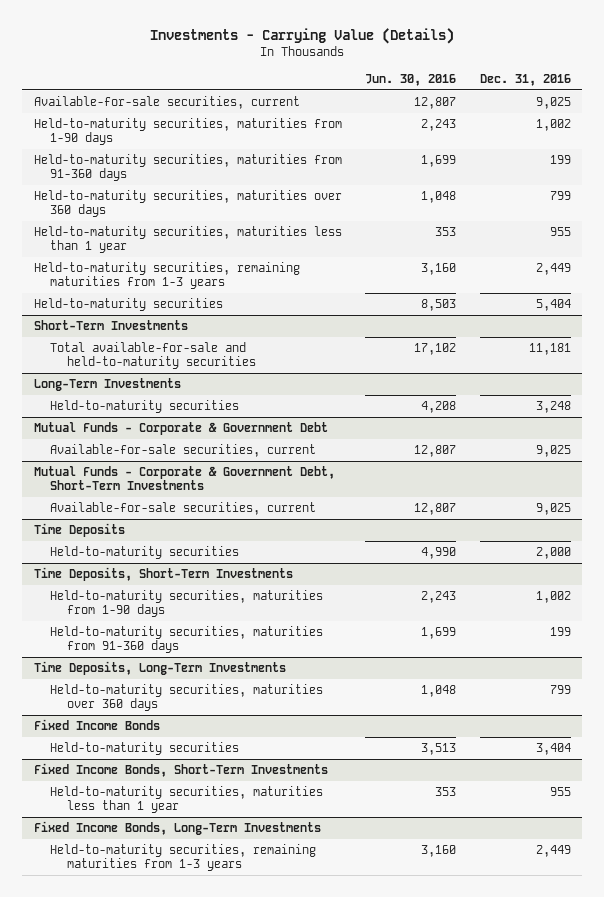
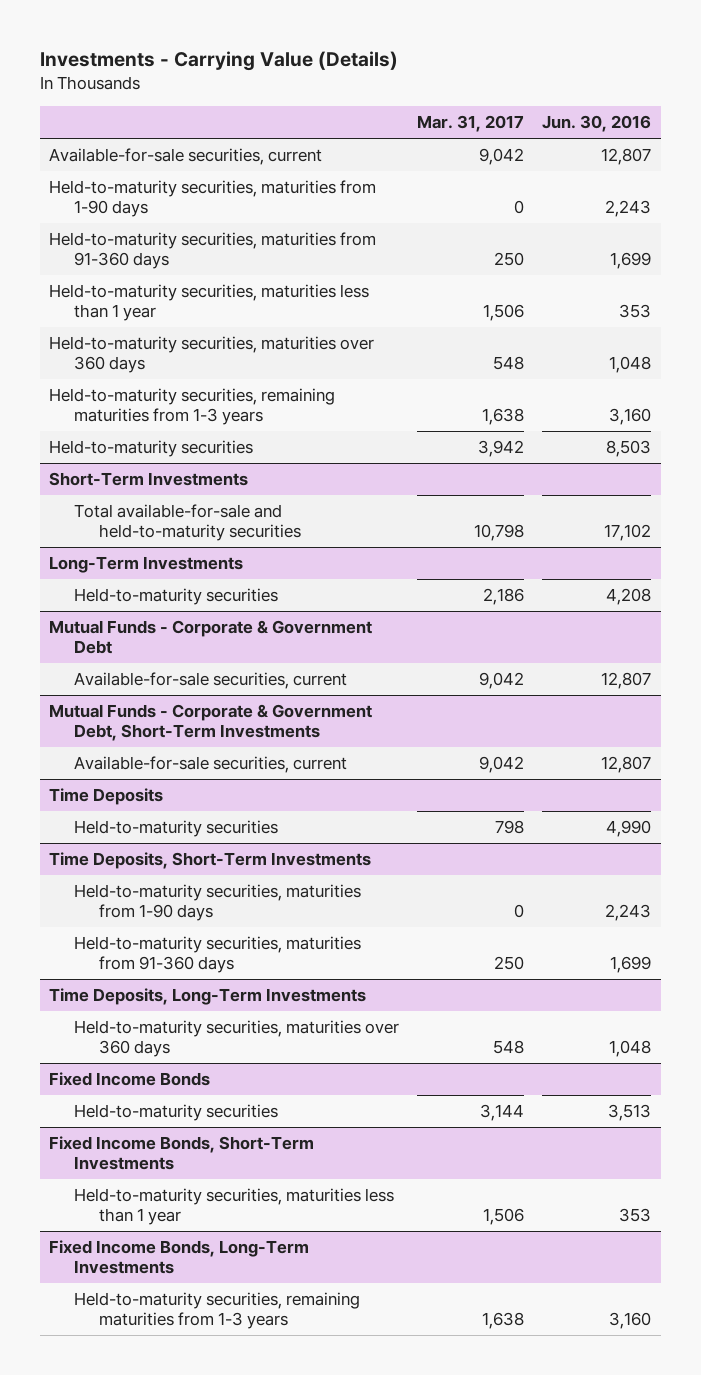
- | Jun. 30, 2016 | Dec. 31, 2016
+ | Mar. 31, 2017 | Jun. 30, 2016
moved down: Held-to-maturity securities, maturities over 360 days | 548 | 1,048

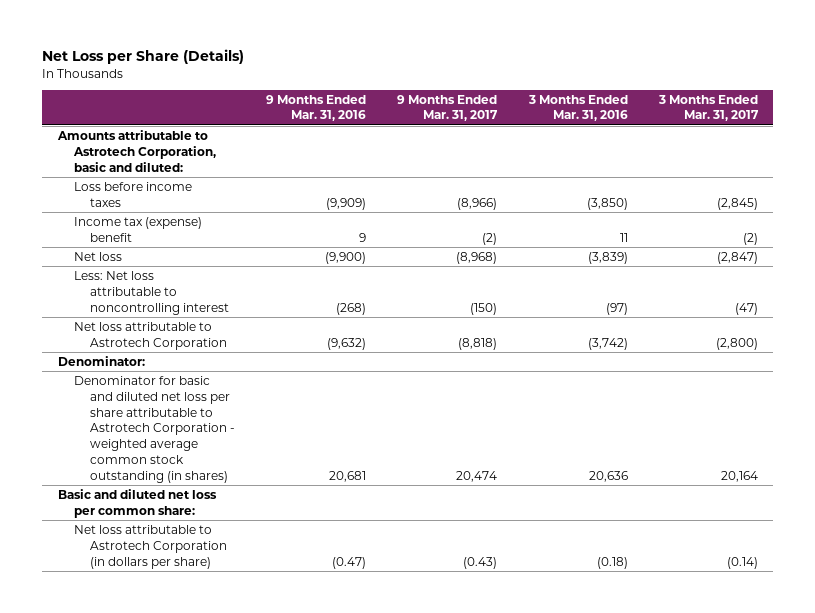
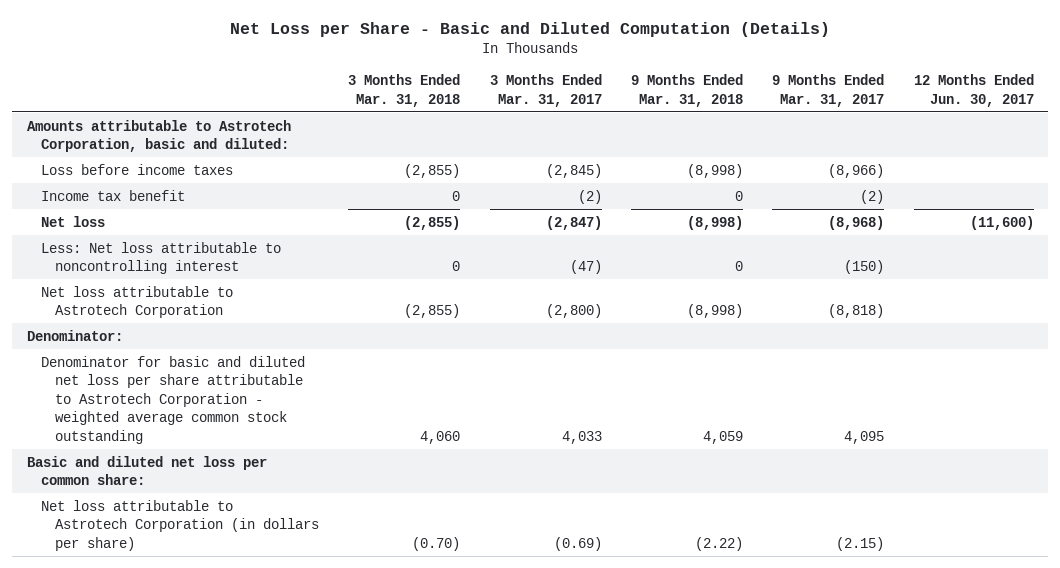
- Net Loss per Share (Details)
+ Net Loss per Share - Basic and Diluted Computation (Details)
- | 9 Months Ended Mar. 31, 2016 | 9 Months Ended Mar. 31, 2017 | 3 Months Ended Mar. 31, 2016 | 3 Months Ended Mar. 31, 2017
+ | 3 Months Ended Mar. 31, 2018 | 3 Months Ended Mar. 31, 2017 | 9 Months Ended Mar. 31, 2018 | 9 Months Ended Mar. 31, 2017 | 12 Months Ended Jun. 30, 2017
- Income tax (expense) benefit | 9 | (2) | 11 | (2)
+ Income tax benefit | 0 | (2) | 0 | (2) |
- Denominator for basic and diluted net loss per share attributable to Astrotech Corporation - weighted average common stock outstanding (in shares) | 20,681 | 20,474 | 20,636 | 20,164
+ Denominator for basic and diluted net loss per share attributable to Astrotech Corporation - weighted average common stock outstanding | 4,060 | 4,033 | 4,059 | 4,095 |
- Net loss attributable to Astrotech Corporation (in dollars per share) | (0.47) | (0.43) | (0.18) | (0.14)
+ Net loss attributable to Astrotech Corporation (in dollars per share) | (0.70) | (0.69) | (2.22) | (2.15) |

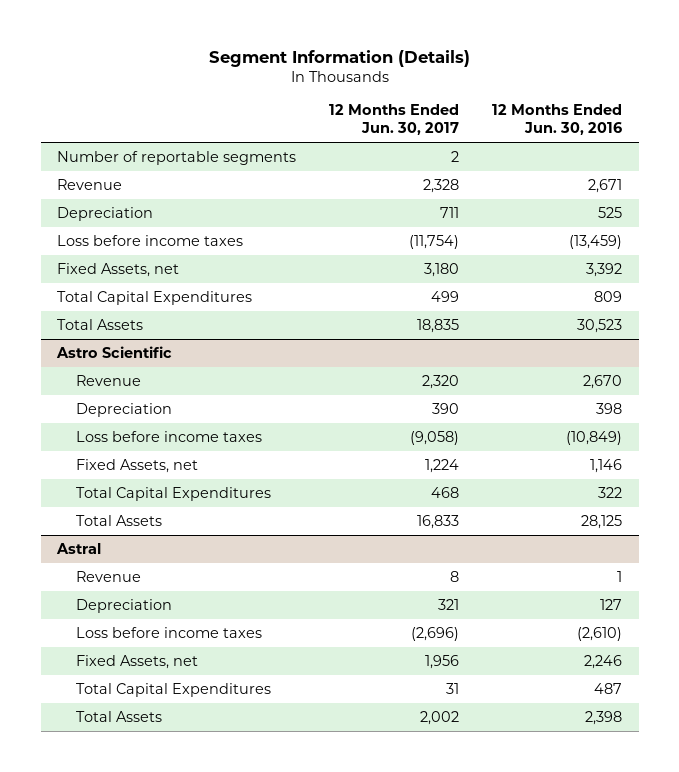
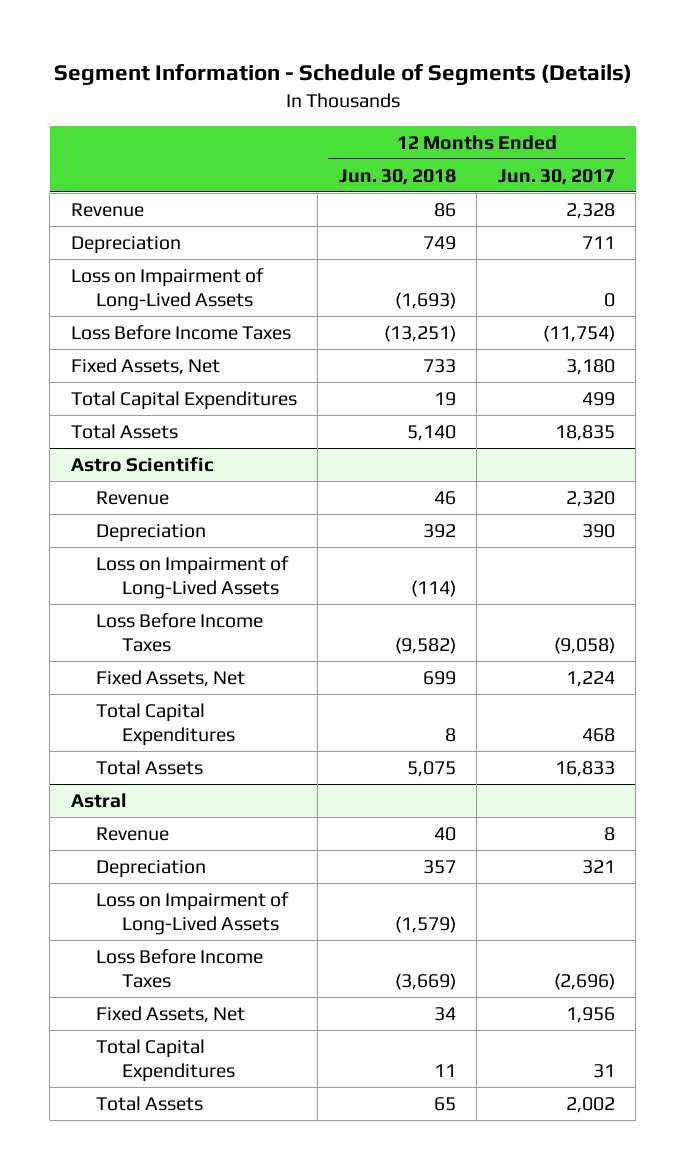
- Segment Information (Details)
+ Segment Information - Schedule of Segments (Details)
- | 12 Months Ended Jun. 30, 2017 | 12 Months Ended Jun. 30, 2016
+ | 12 Months Ended Jun. 30, 2018 | 12 Months Ended Jun. 30, 2017
- Number of reportable segments | 2 |
- Loss before income taxes | (11,754) | (13,459)
- Fixed Assets, net | 3,180 | 3,392
+ Loss on Impairment of Long-Lived Assets | (1,693) | 0
+ Loss Before Income Taxes | (13,251) | (11,754)
+ Fixed Assets, Net | 733 | 3,180
@ Astro Scientific
- Loss before income taxes | (9,058) | (10,849)
- Fixed Assets, net | 1,224 | 1,146
+ Loss on Impairment of Long-Lived Assets | (114) |
+ Loss Before Income Taxes | (9,582) | (9,058)
+ Fixed Assets, Net | 699 | 1,224
@ Astral
- Loss before income taxes | (2,696) | (2,610)
- Fixed Assets, net | 1,956 | 2,246
+ Loss on Impairment of Long-Lived Assets | (1,579) |
+ Loss Before Income Taxes | (3,669) | (2,696)
+ Fixed Assets, Net | 34 | 1,956

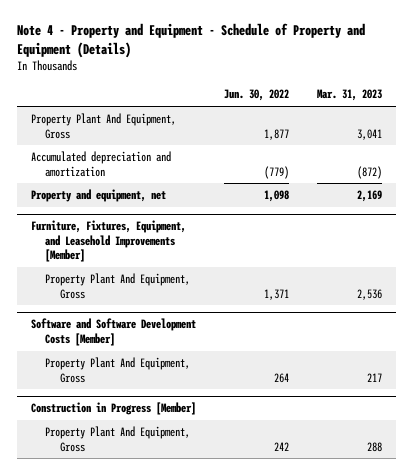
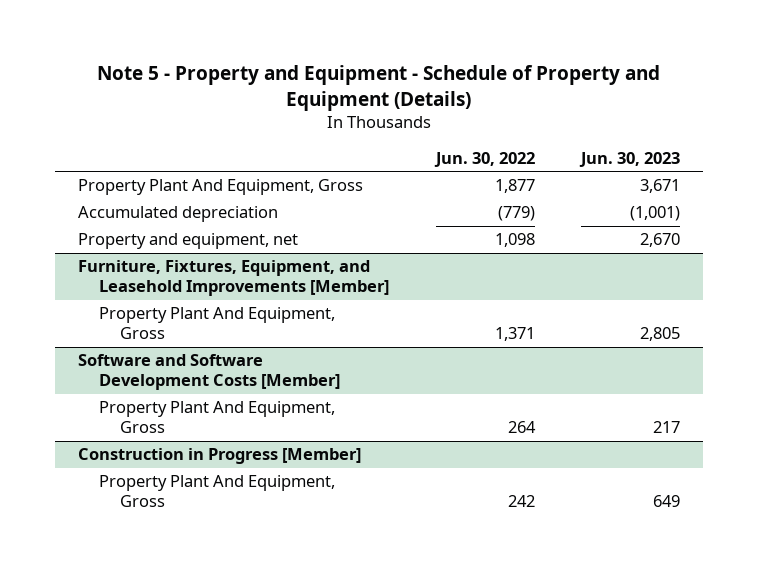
- Note 4 - Property and Equipment - Schedule of Property and Equipment (Details)
+ Note 5 - Property and Equipment - Schedule of Property and Equipment (Details)
- | Jun. 30, 2022 | Mar. 31, 2023
+ | Jun. 30, 2022 | Jun. 30, 2023
- Accumulated depreciation and amortization | (779) | (872)
+ Accumulated depreciation | (779) | (1,001)

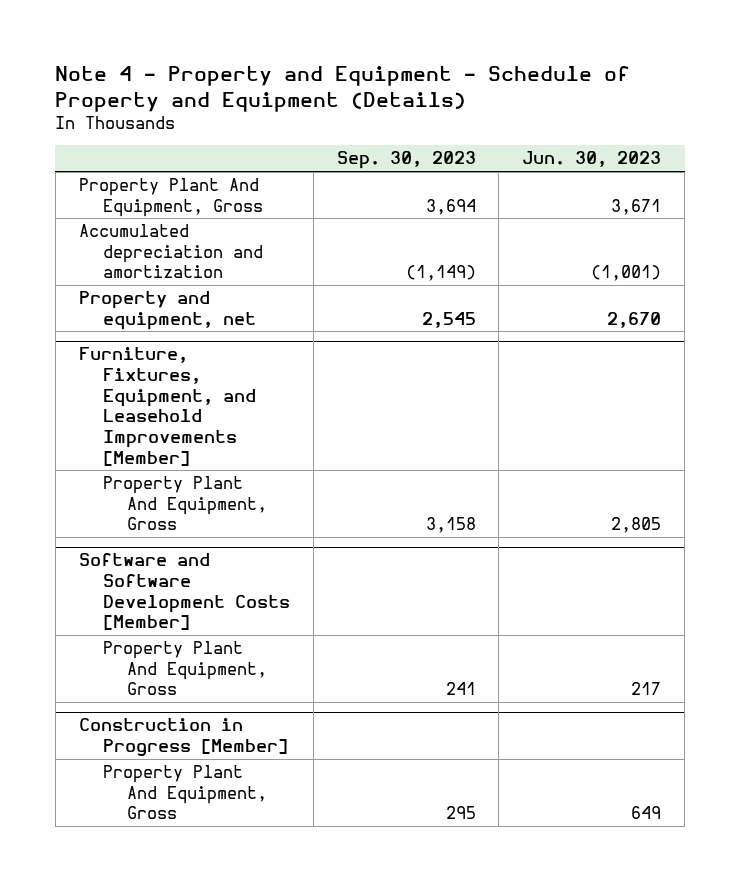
- Note 5 - Property and Equipment - Schedule of Property and Equipment (Details)
+ Note 4 - Property and Equipment - Schedule of Property and Equipment (Details)
- | Jun. 30, 2022 | Jun. 30, 2023
+ | Sep. 30, 2023 | Jun. 30, 2023
- Accumulated depreciation | (779) | (1,001)
+ Accumulated depreciation and amortization | (1,149) | (1,001)

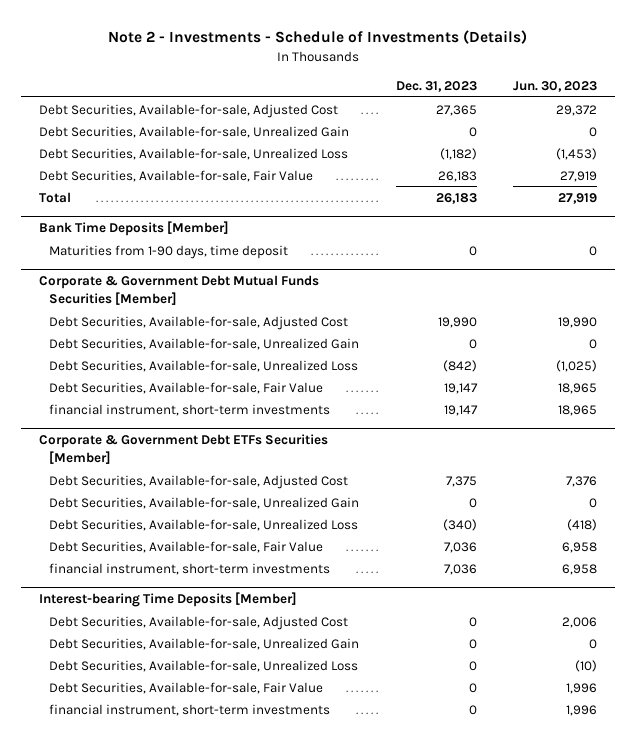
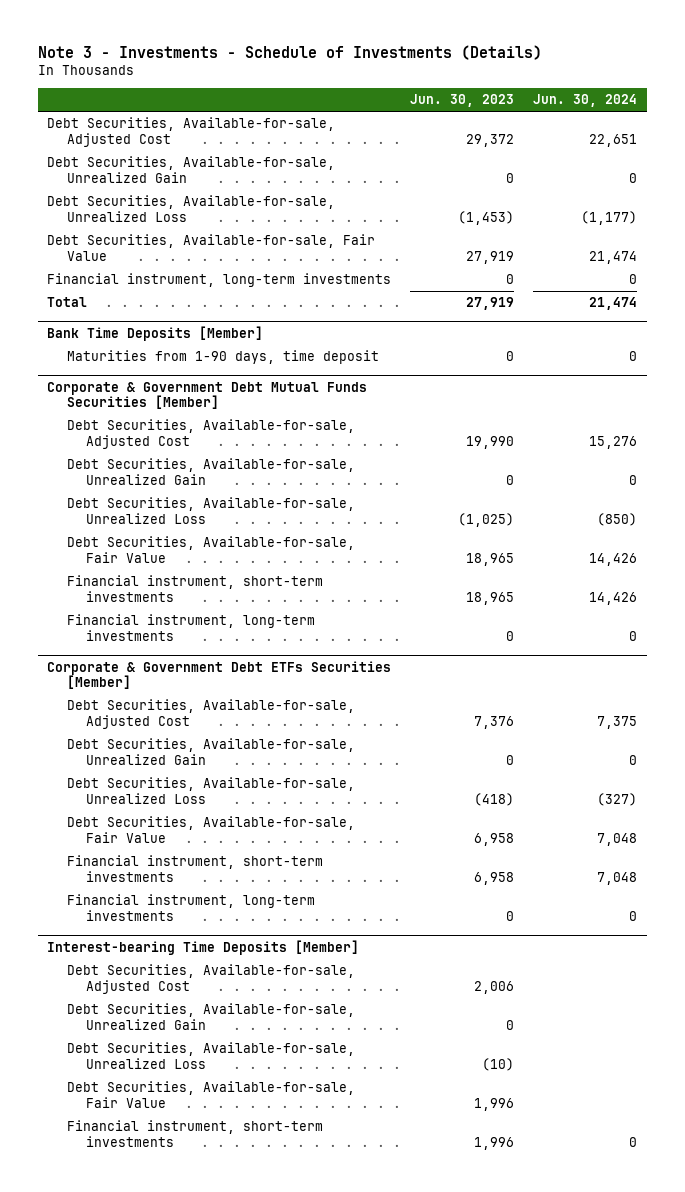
- Note 2 - Investments - Schedule of Investments (Details)
+ Note 3 - Investments - Schedule of Investments (Details)
- | Dec. 31, 2023 | Jun. 30, 2023
+ | Jun. 30, 2023 | Jun. 30, 2024
+ Financial instrument, long-term investments | 0 | 0
@ Corporate & Government Debt Mutual Funds Securities [Member]
- financial instrument, short-term investments | 19,147 | 18,965
+ Financial instrument, short-term investments | 18,965 | 14,426
+ Financial instrument, long-term investments | 0 | 0
@ Corporate & Government Debt ETFs Securities [Member]
- financial instrument, short-term investments | 7,036 | 6,958
+ Financial instrument, short-term investments | 6,958 | 7,048
+ Financial instrument, long-term investments | 0 | 0
@ Interest-bearing Time Deposits [Member]
- financial instrument, short-term investments | 0 | 1,996
+ Financial instrument, short-term investments | 1,996 | 0

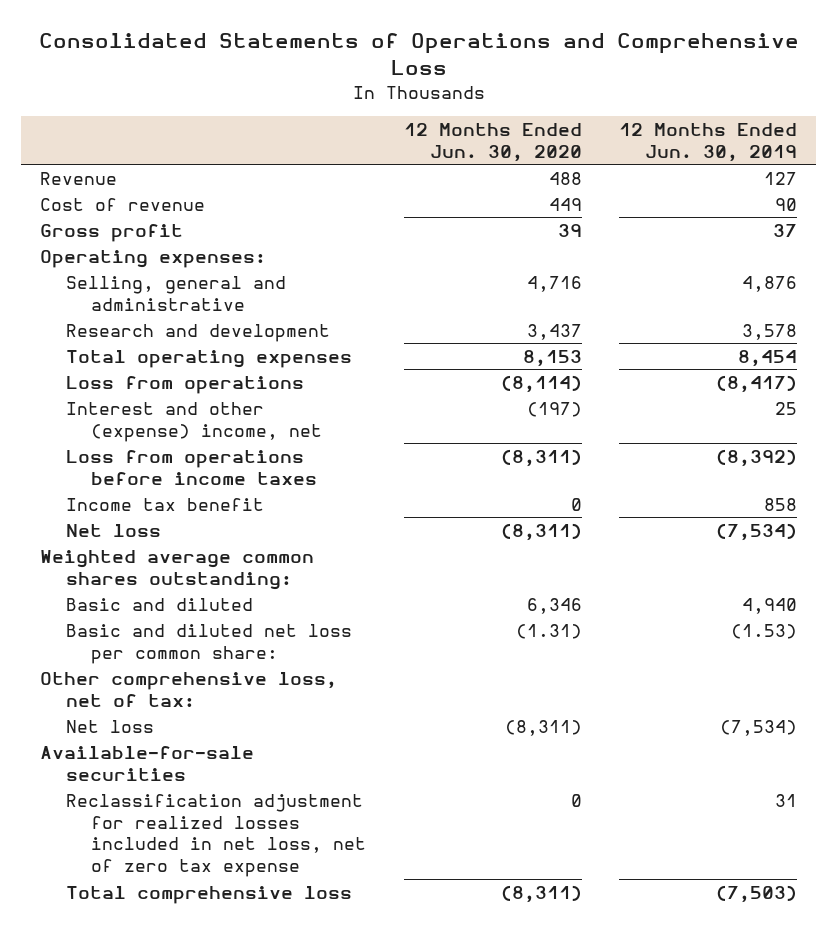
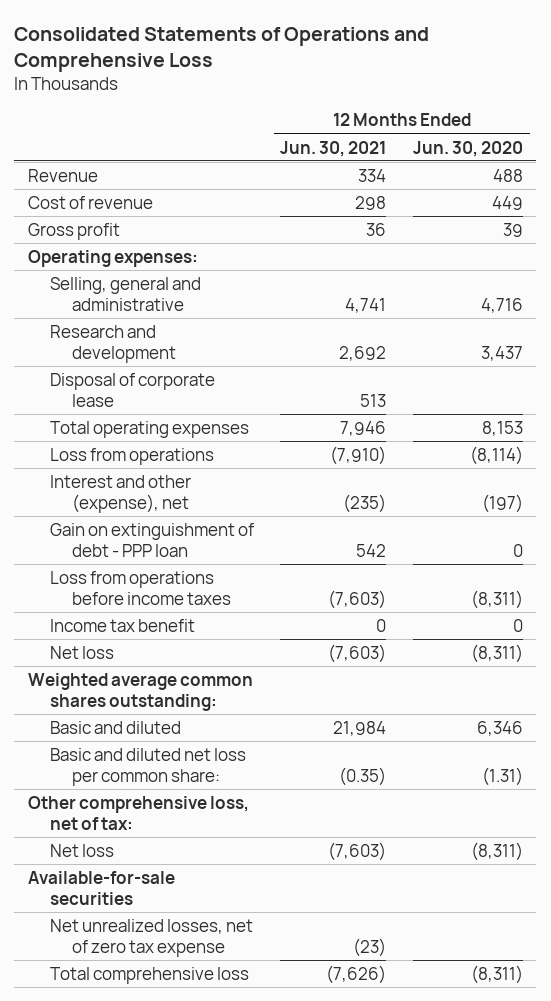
- | 12 Months Ended Jun. 30, 2020 | 12 Months Ended Jun. 30, 2019
+ | 12 Months Ended Jun. 30, 2021 | 12 Months Ended Jun. 30, 2020
+ Disposal of corporate lease | 513 |
- Interest and other (expense) income, net | (197) | 25
+ Interest and other (expense), net | (235) | (197)
+ Gain on extinguishment of debt - PPP loan | 542 | 0
- Reclassification adjustment for realized losses included in net loss, net of zero tax expense | 0 | 31
+ Net unrealized losses, net of zero tax expense | (23) |

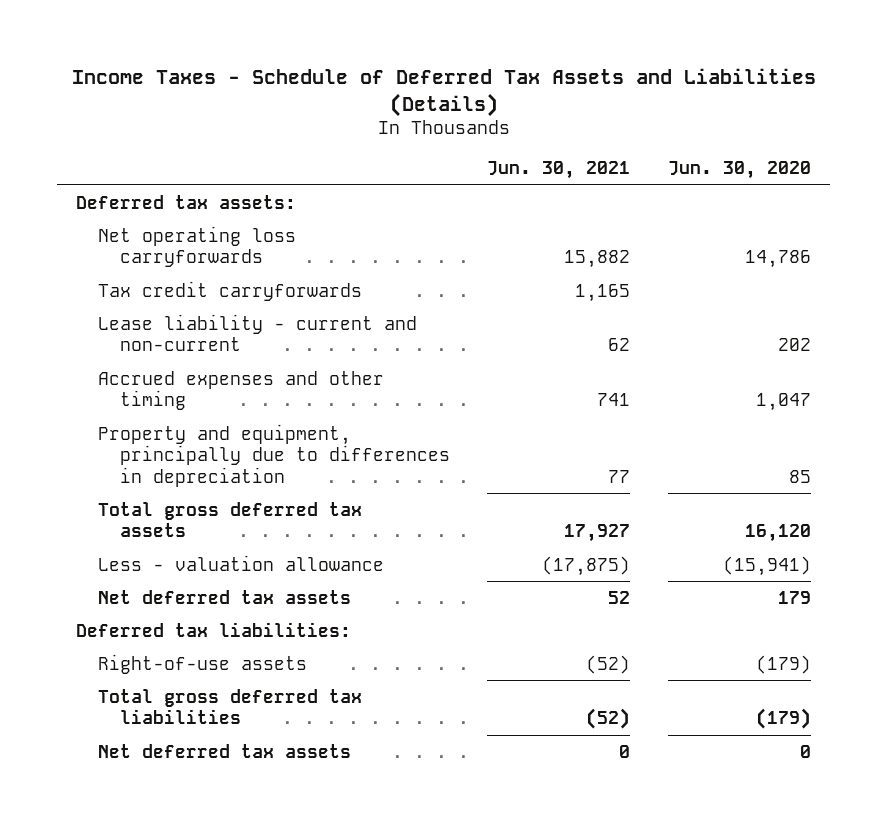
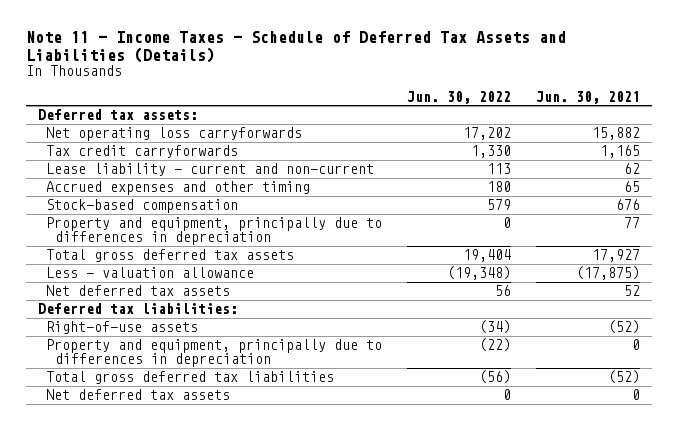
- Income Taxes - Schedule of Deferred Tax Assets and Liabilities (Details)
+ Note 11 - Income Taxes - Schedule of Deferred Tax Assets and Liabilities (Details)
- | Jun. 30, 2021 | Jun. 30, 2020
+ | Jun. 30, 2022 | Jun. 30, 2021
- Accrued expenses and other timing | 741 | 1,047
+ Accrued expenses and other timing | 180 | 65
+ Stock-based compensation | 579 | 676
+ Property and equipment, principally due to differences in depreciation | (22) | 0

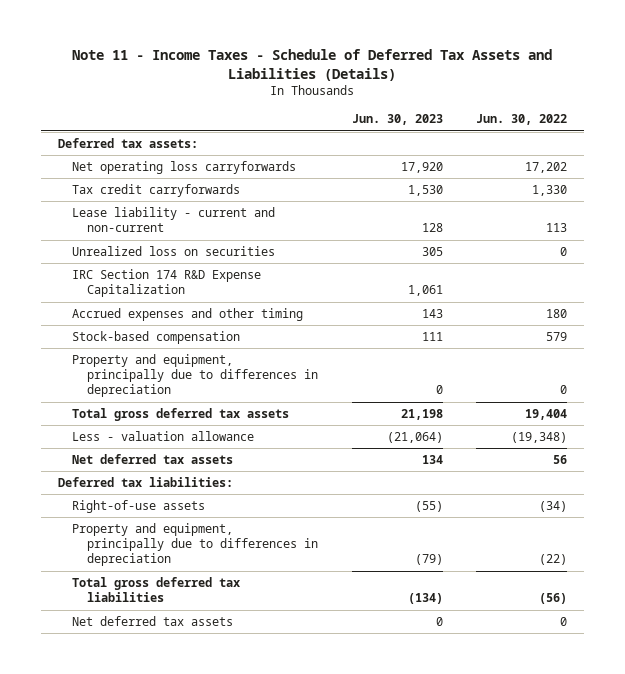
- | Jun. 30, 2022 | Jun. 30, 2021
+ | Jun. 30, 2023 | Jun. 30, 2022
+ Unrealized loss on securities | 305 | 0
+ IRC Section 174 R&D Expense Capitalization | 1,061 |

